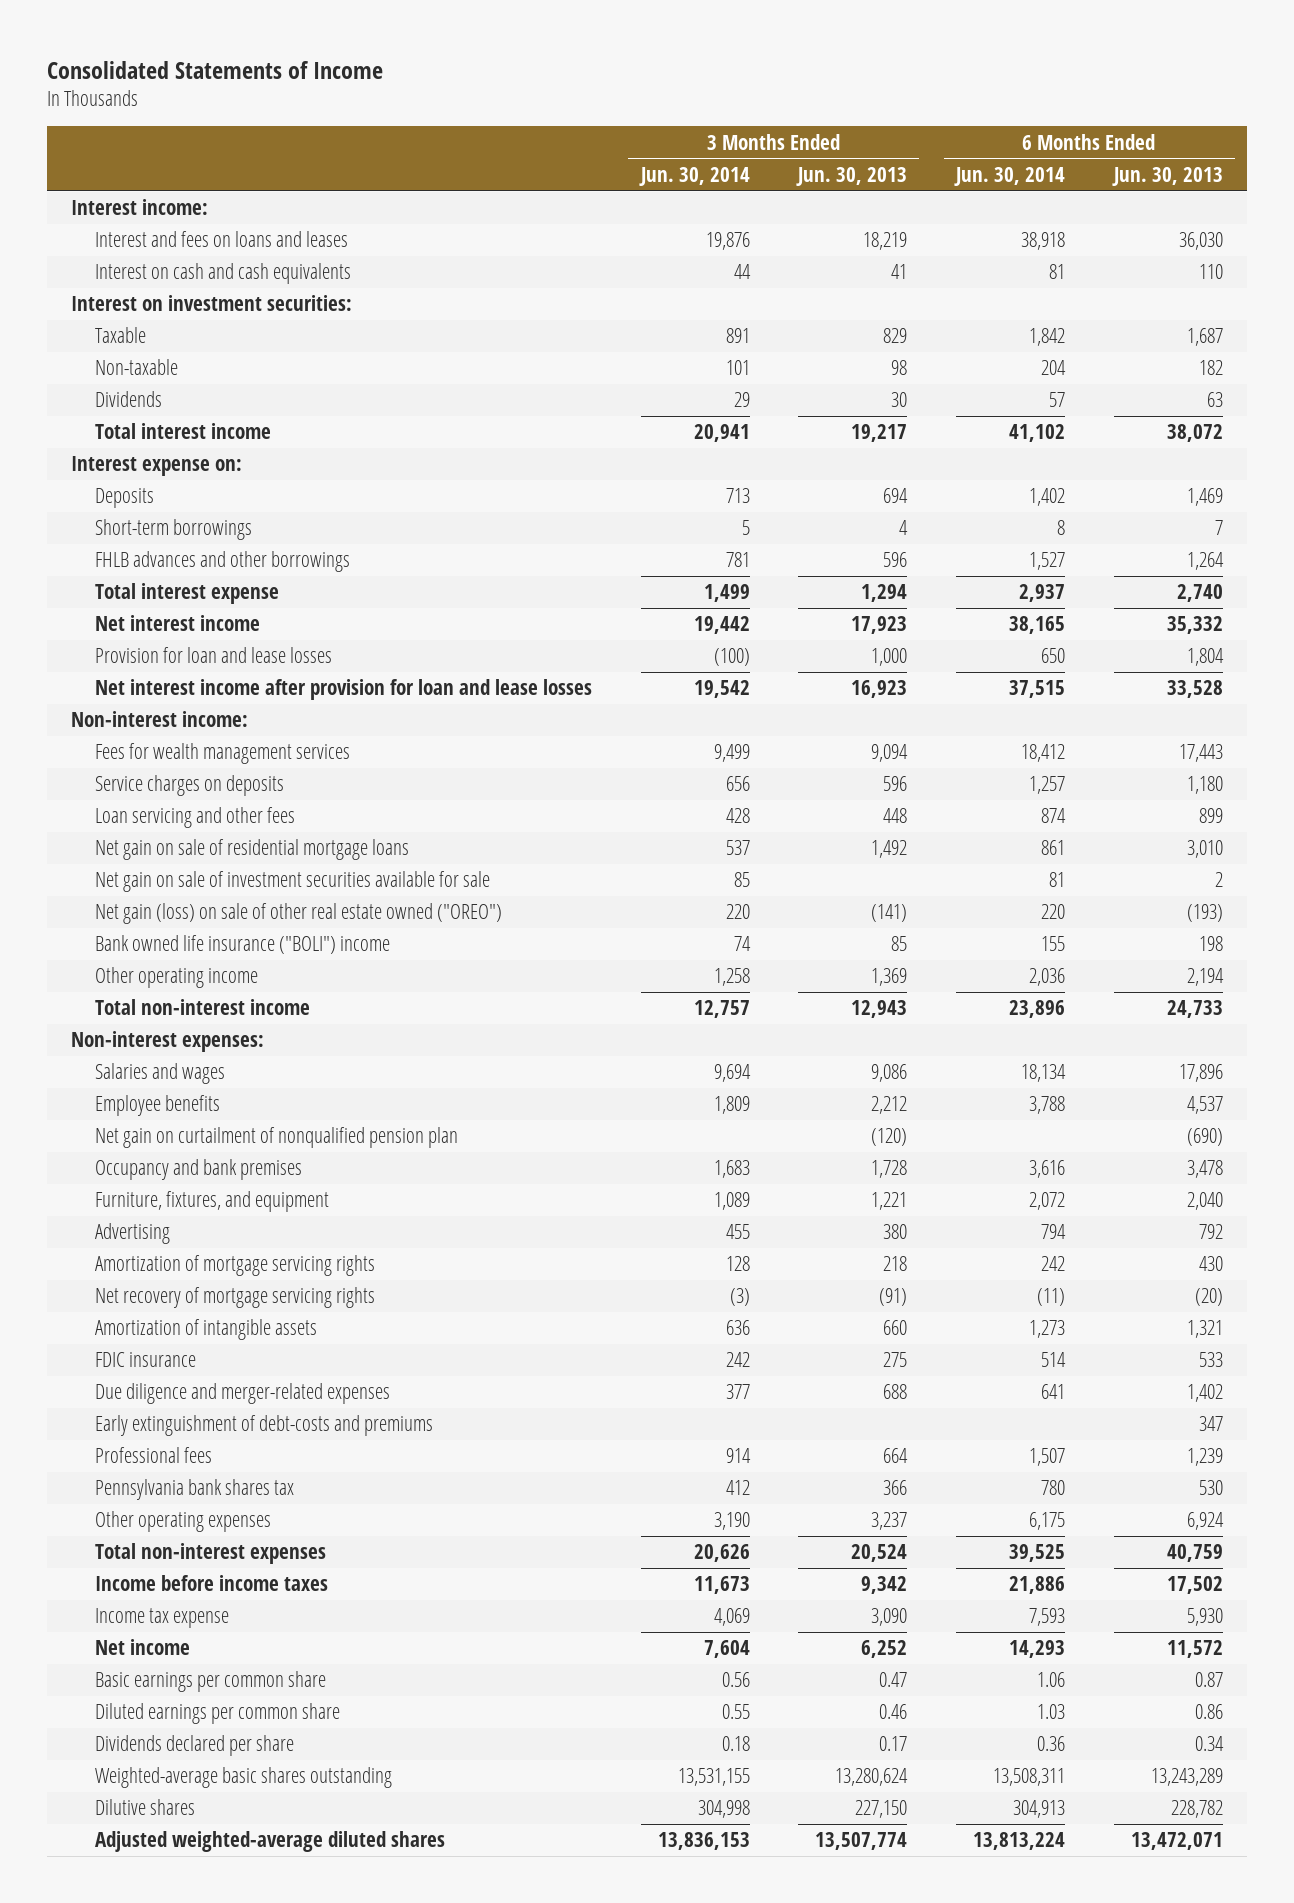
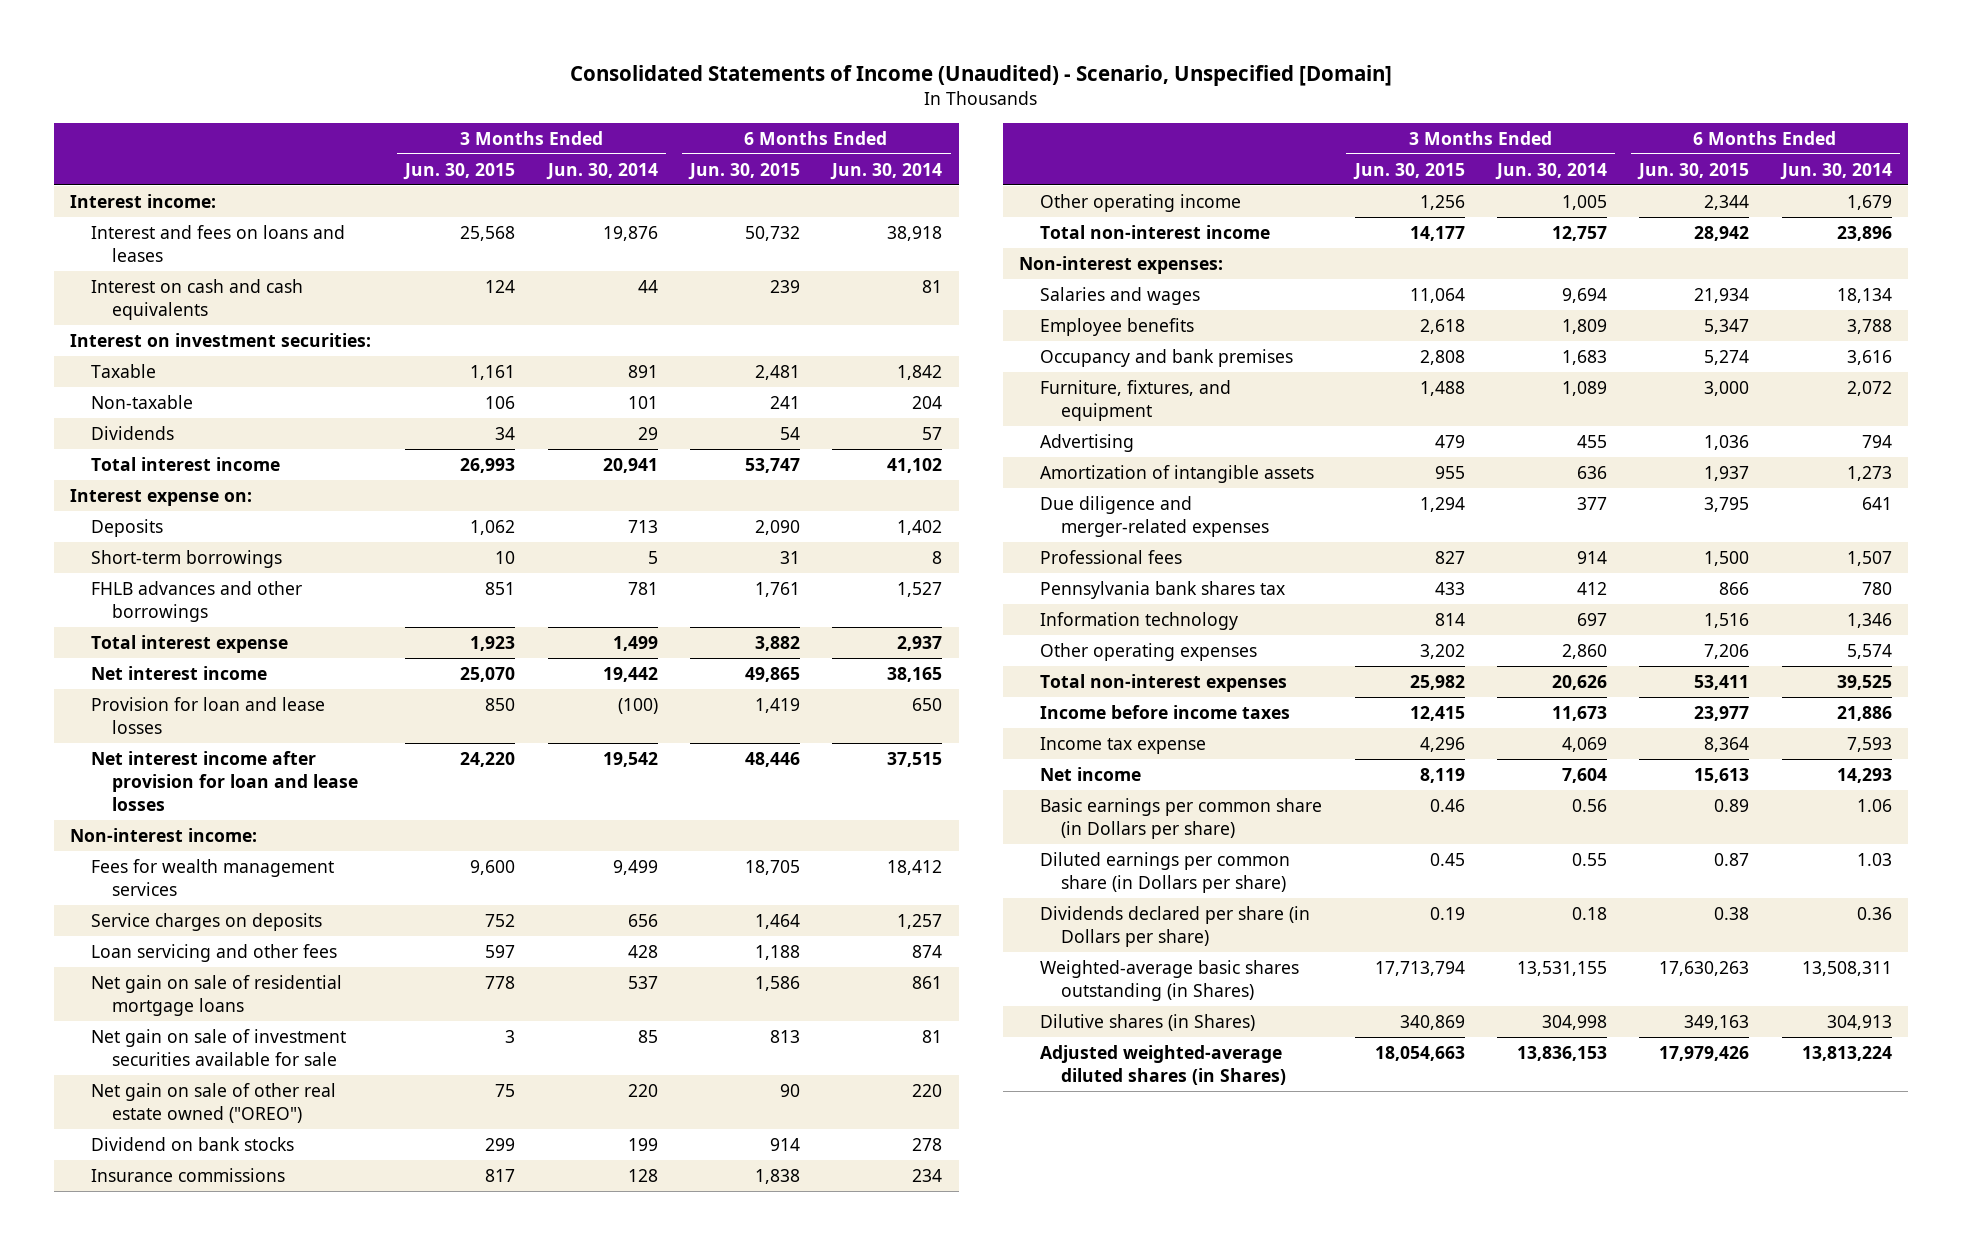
- Consolidated Statements of Income
+ Consolidated Statements of Income (Unaudited) - Scenario, Unspecified [Domain]
- | 3 Months Ended Jun. 30, 2014 | 3 Months Ended Jun. 30, 2013 | 6 Months Ended Jun. 30, 2014 | 6 Months Ended Jun. 30, 2013
+ | 3 Months Ended Jun. 30, 2015 | 3 Months Ended Jun. 30, 2014 | 6 Months Ended Jun. 30, 2015 | 6 Months Ended Jun. 30, 2014
- Net gain (loss) on sale of other real estate owned ("OREO") | 220 | (141) | 220 | (193)
- Bank owned life insurance ("BOLI") income | 74 | 85 | 155 | 198
- Other operating income | 1,258 | 1,369 | 2,036 | 2,194
+ Net gain on sale of other real estate owned ("OREO") | 75 | 220 | 90 | 220
+ Dividend on bank stocks | 299 | 199 | 914 | 278
+ Insurance commissions | 817 | 128 | 1,838 | 234
+ Other operating income | 1,256 | 1,005 | 2,344 | 1,679
- Net gain on curtailment of nonqualified pension plan | | (120) | | (690)
- Amortization of mortgage servicing rights | 128 | 218 | 242 | 430
- Net recovery of mortgage servicing rights | (3) | (91) | (11) | (20)
- FDIC insurance | 242 | 275 | 514 | 533
- Early extinguishment of debt-costs and premiums | | | | 347
- Other operating expenses | 3,190 | 3,237 | 6,175 | 6,924
+ Information technology | 814 | 697 | 1,516 | 1,346
+ Other operating expenses | 3,202 | 2,860 | 7,206 | 5,574
- Basic earnings per common share | 0.56 | 0.47 | 1.06 | 0.87
- Diluted earnings per common share | 0.55 | 0.46 | 1.03 | 0.86
- Dividends declared per share | 0.18 | 0.17 | 0.36 | 0.34
- Weighted-average basic shares outstanding | 13,531,155 | 13,280,624 | 13,508,311 | 13,243,289
- Dilutive shares | 304,998 | 227,150 | 304,913 | 228,782
- Adjusted weighted-average diluted shares | 13,836,153 | 13,507,774 | 13,813,224 | 13,472,071
+ Basic earnings per common share (in Dollars per share) | 0.46 | 0.56 | 0.89 | 1.06
+ Diluted earnings per common share (in Dollars per share) | 0.45 | 0.55 | 0.87 | 1.03
+ Dividends declared per share (in Dollars per share) | 0.19 | 0.18 | 0.38 | 0.36
+ Weighted-average basic shares outstanding (in Shares) | 17,713,794 | 13,531,155 | 17,630,263 | 13,508,311
+ Dilutive shares (in Shares) | 340,869 | 304,998 | 349,163 | 304,913
+ Adjusted weighted-average diluted shares (in Shares) | 18,054,663 | 13,836,153 | 17,979,426 | 13,813,224

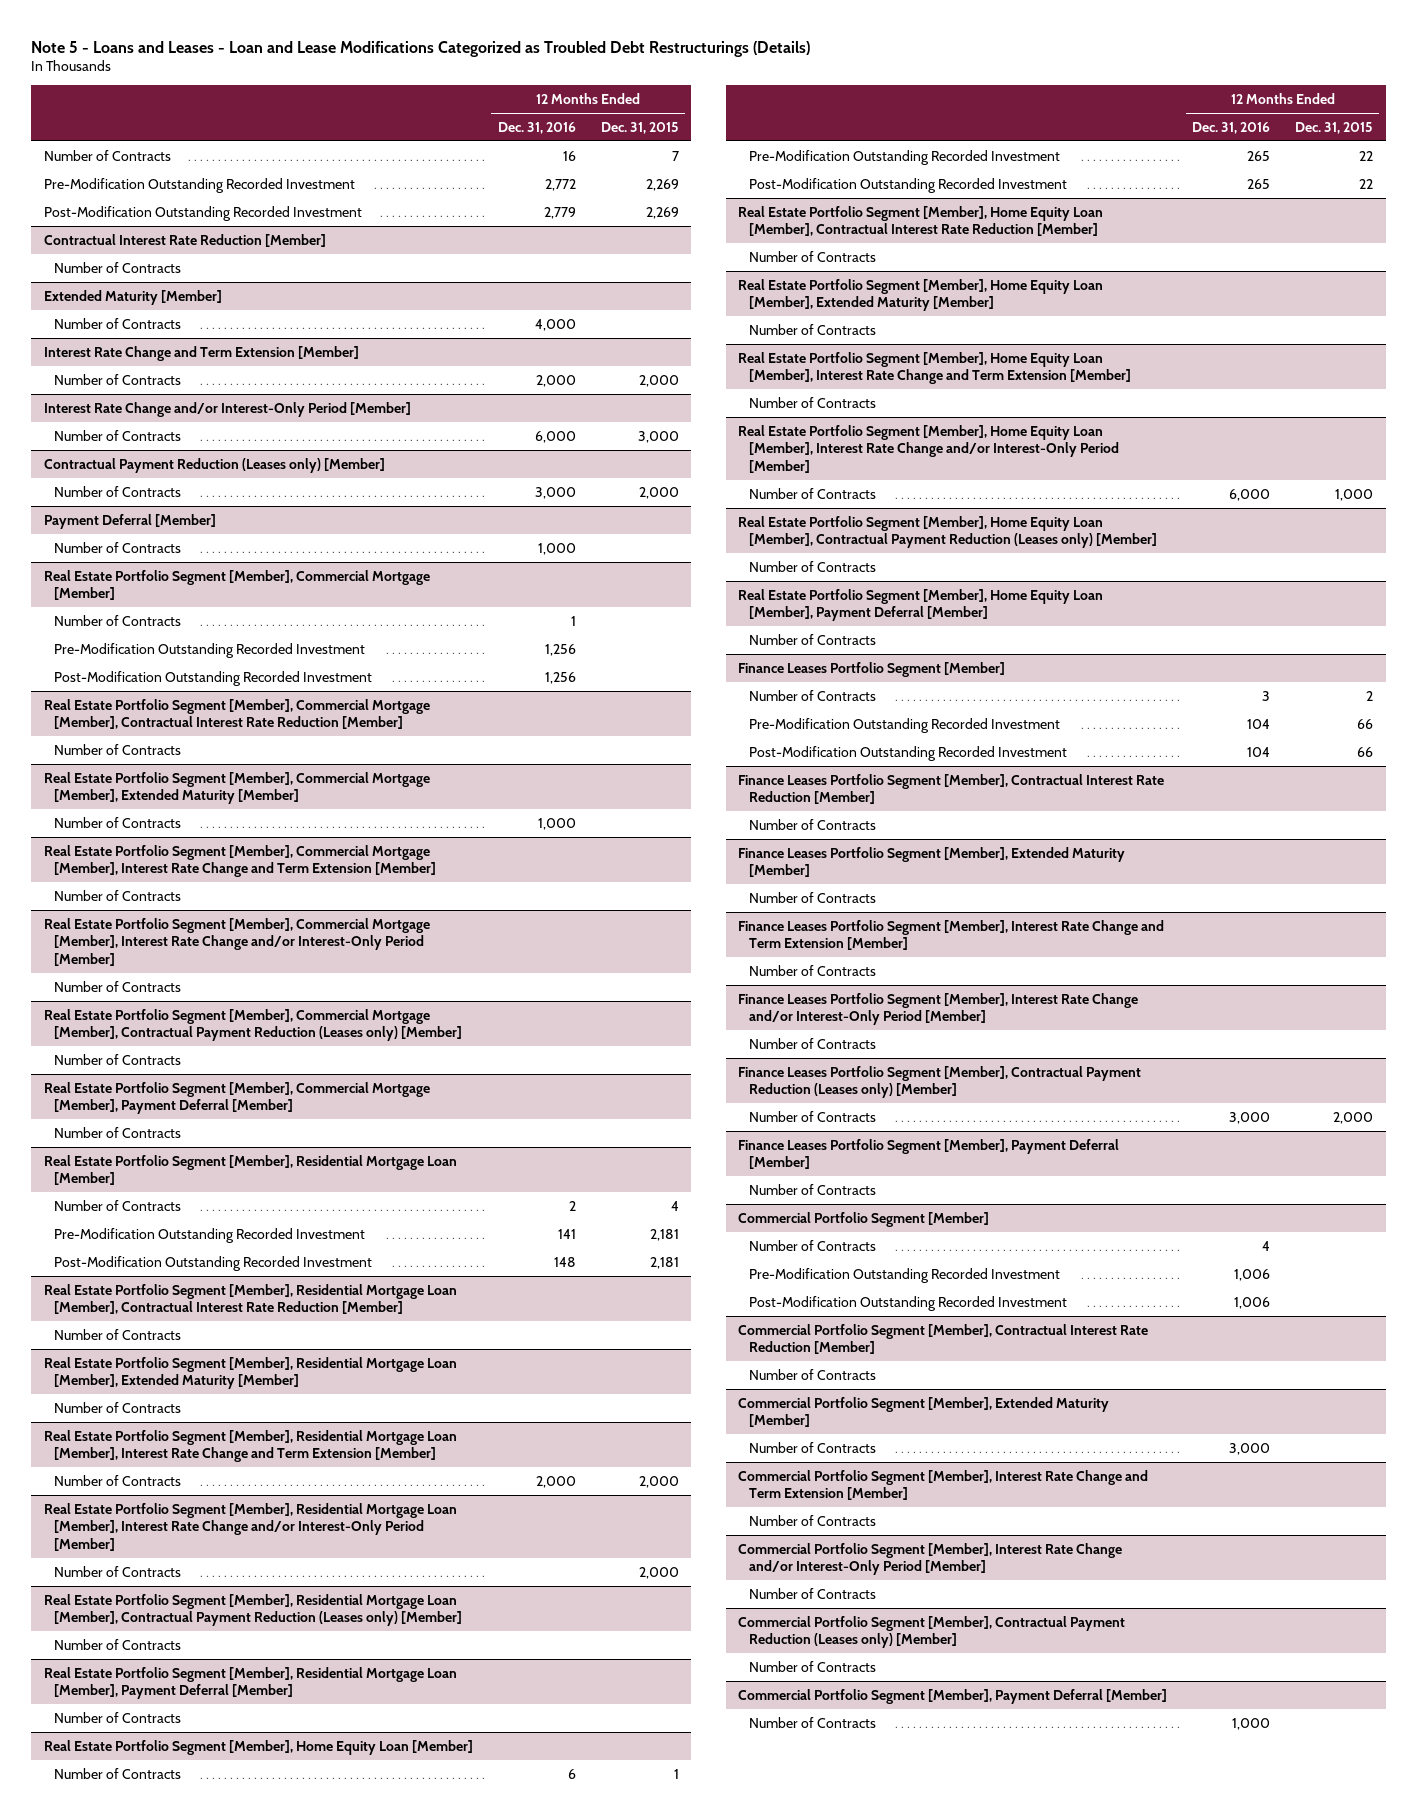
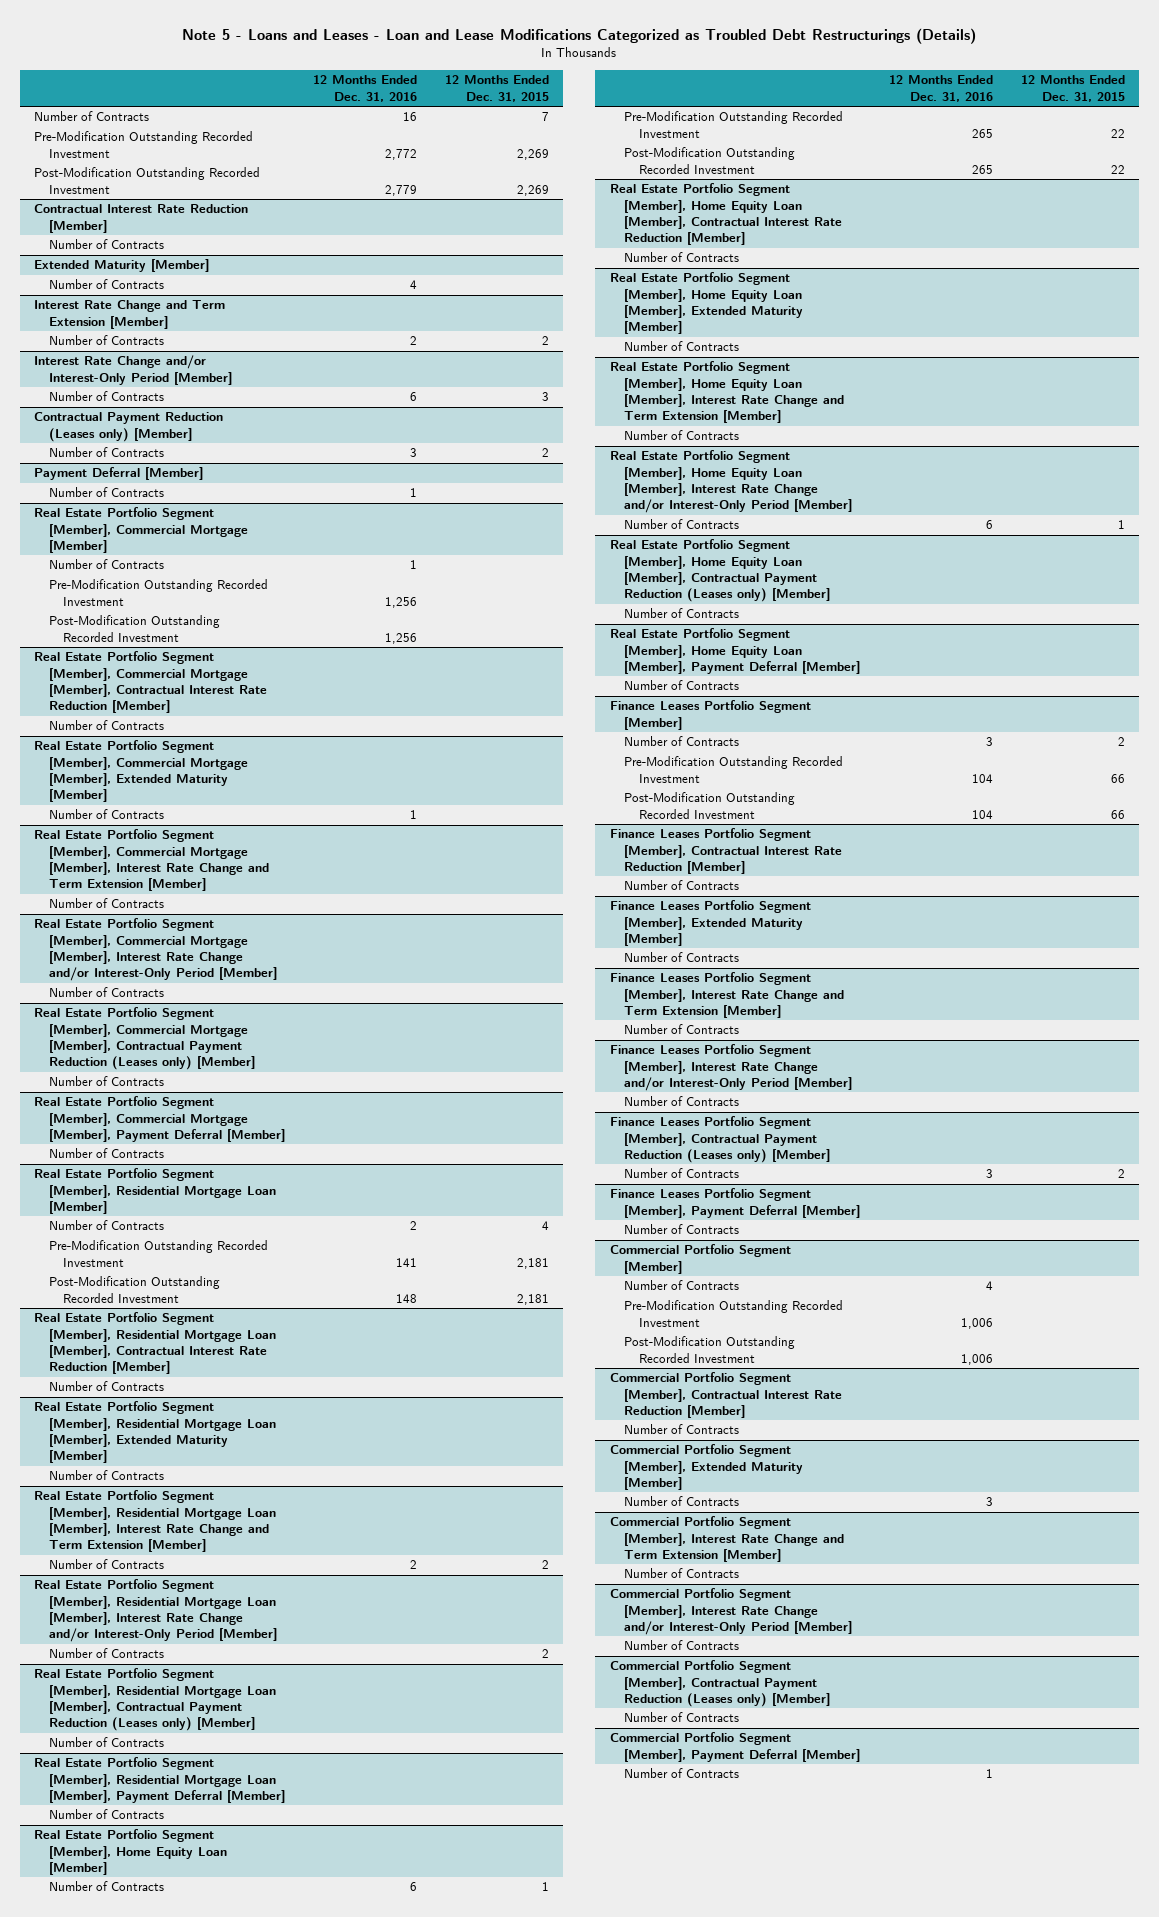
@ Extended Maturity [Member]
- Number of Contracts | 4,000 |
+ Number of Contracts | 4 |
@ Interest Rate Change and Term Extension [Member]
- Number of Contracts | 2,000 | 2,000
+ Number of Contracts | 2 | 2
@ Interest Rate Change and/or Interest-Only Period [Member]
- Number of Contracts | 6,000 | 3,000
+ Number of Contracts | 6 | 3
@ Contractual Payment Reduction (Leases only) [Member]
- Number of Contracts | 3,000 | 2,000
+ Number of Contracts | 3 | 2
@ Payment Deferral [Member]
- Number of Contracts | 1,000 |
+ Number of Contracts | 1 |
@ Real Estate Portfolio Segment [Member], Commercial Mortgage [Member], Extended Maturity [Member]
- Number of Contracts | 1,000 |
+ Number of Contracts | 1 |
@ Real Estate Portfolio Segment [Member], Residential Mortgage Loan [Member], Interest Rate Change and Term Extension [Member]
- Number of Contracts | 2,000 | 2,000
+ Number of Contracts | 2 | 2
@ Real Estate Portfolio Segment [Member], Residential Mortgage Loan [Member], Interest Rate Change and/or Interest-Only Period [Member]
- Number of Contracts | | 2,000
+ Number of Contracts | | 2
@ Real Estate Portfolio Segment [Member], Home Equity Loan [Member], Interest Rate Change and/or Interest-Only Period [Member]
- Number of Contracts | 6,000 | 1,000
+ Number of Contracts | 6 | 1
@ Finance Leases Portfolio Segment [Member], Contractual Payment Reduction (Leases only) [Member]
- Number of Contracts | 3,000 | 2,000
+ Number of Contracts | 3 | 2
@ Commercial Portfolio Segment [Member], Extended Maturity [Member]
- Number of Contracts | 3,000 |
+ Number of Contracts | 3 |
@ Commercial Portfolio Segment [Member], Payment Deferral [Member]
- Number of Contracts | 1,000 |
+ Number of Contracts | 1 |

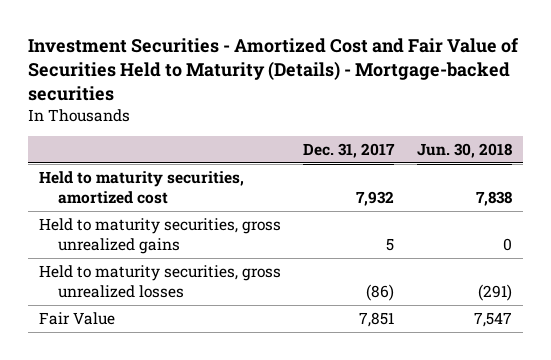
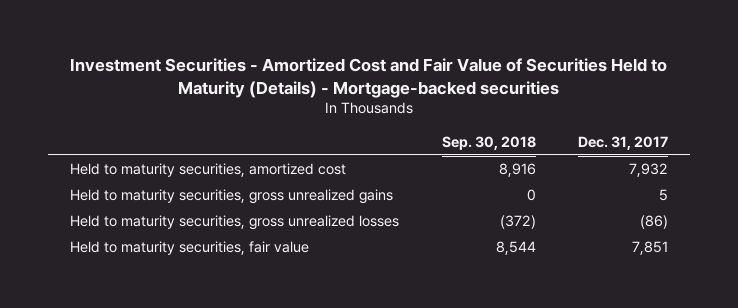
- | Dec. 31, 2017 | Jun. 30, 2018
+ | Sep. 30, 2018 | Dec. 31, 2017
- Fair Value | 7,851 | 7,547
+ Held to maturity securities, fair value | 8,544 | 7,851

